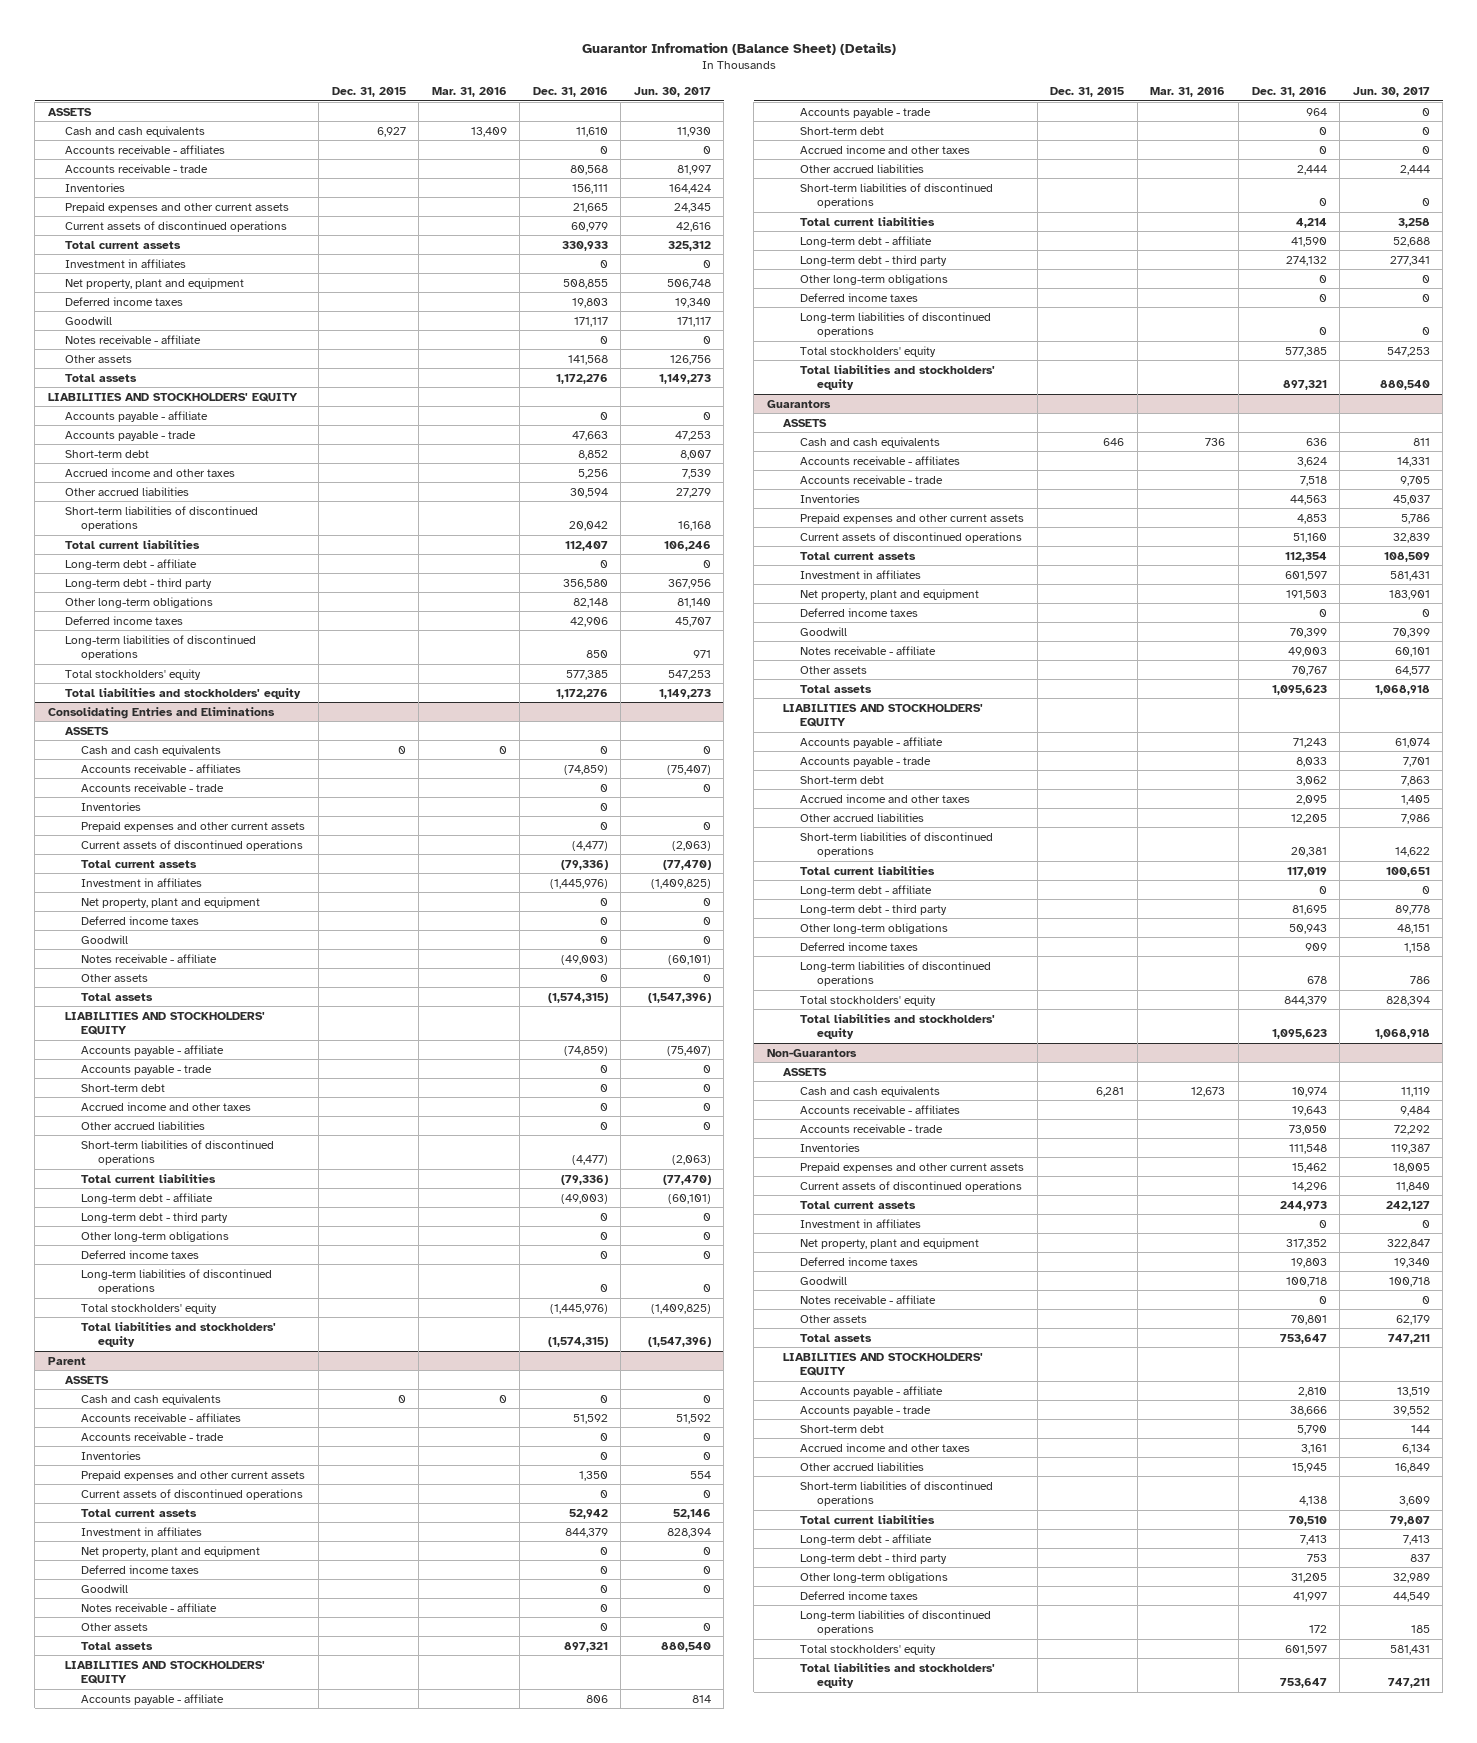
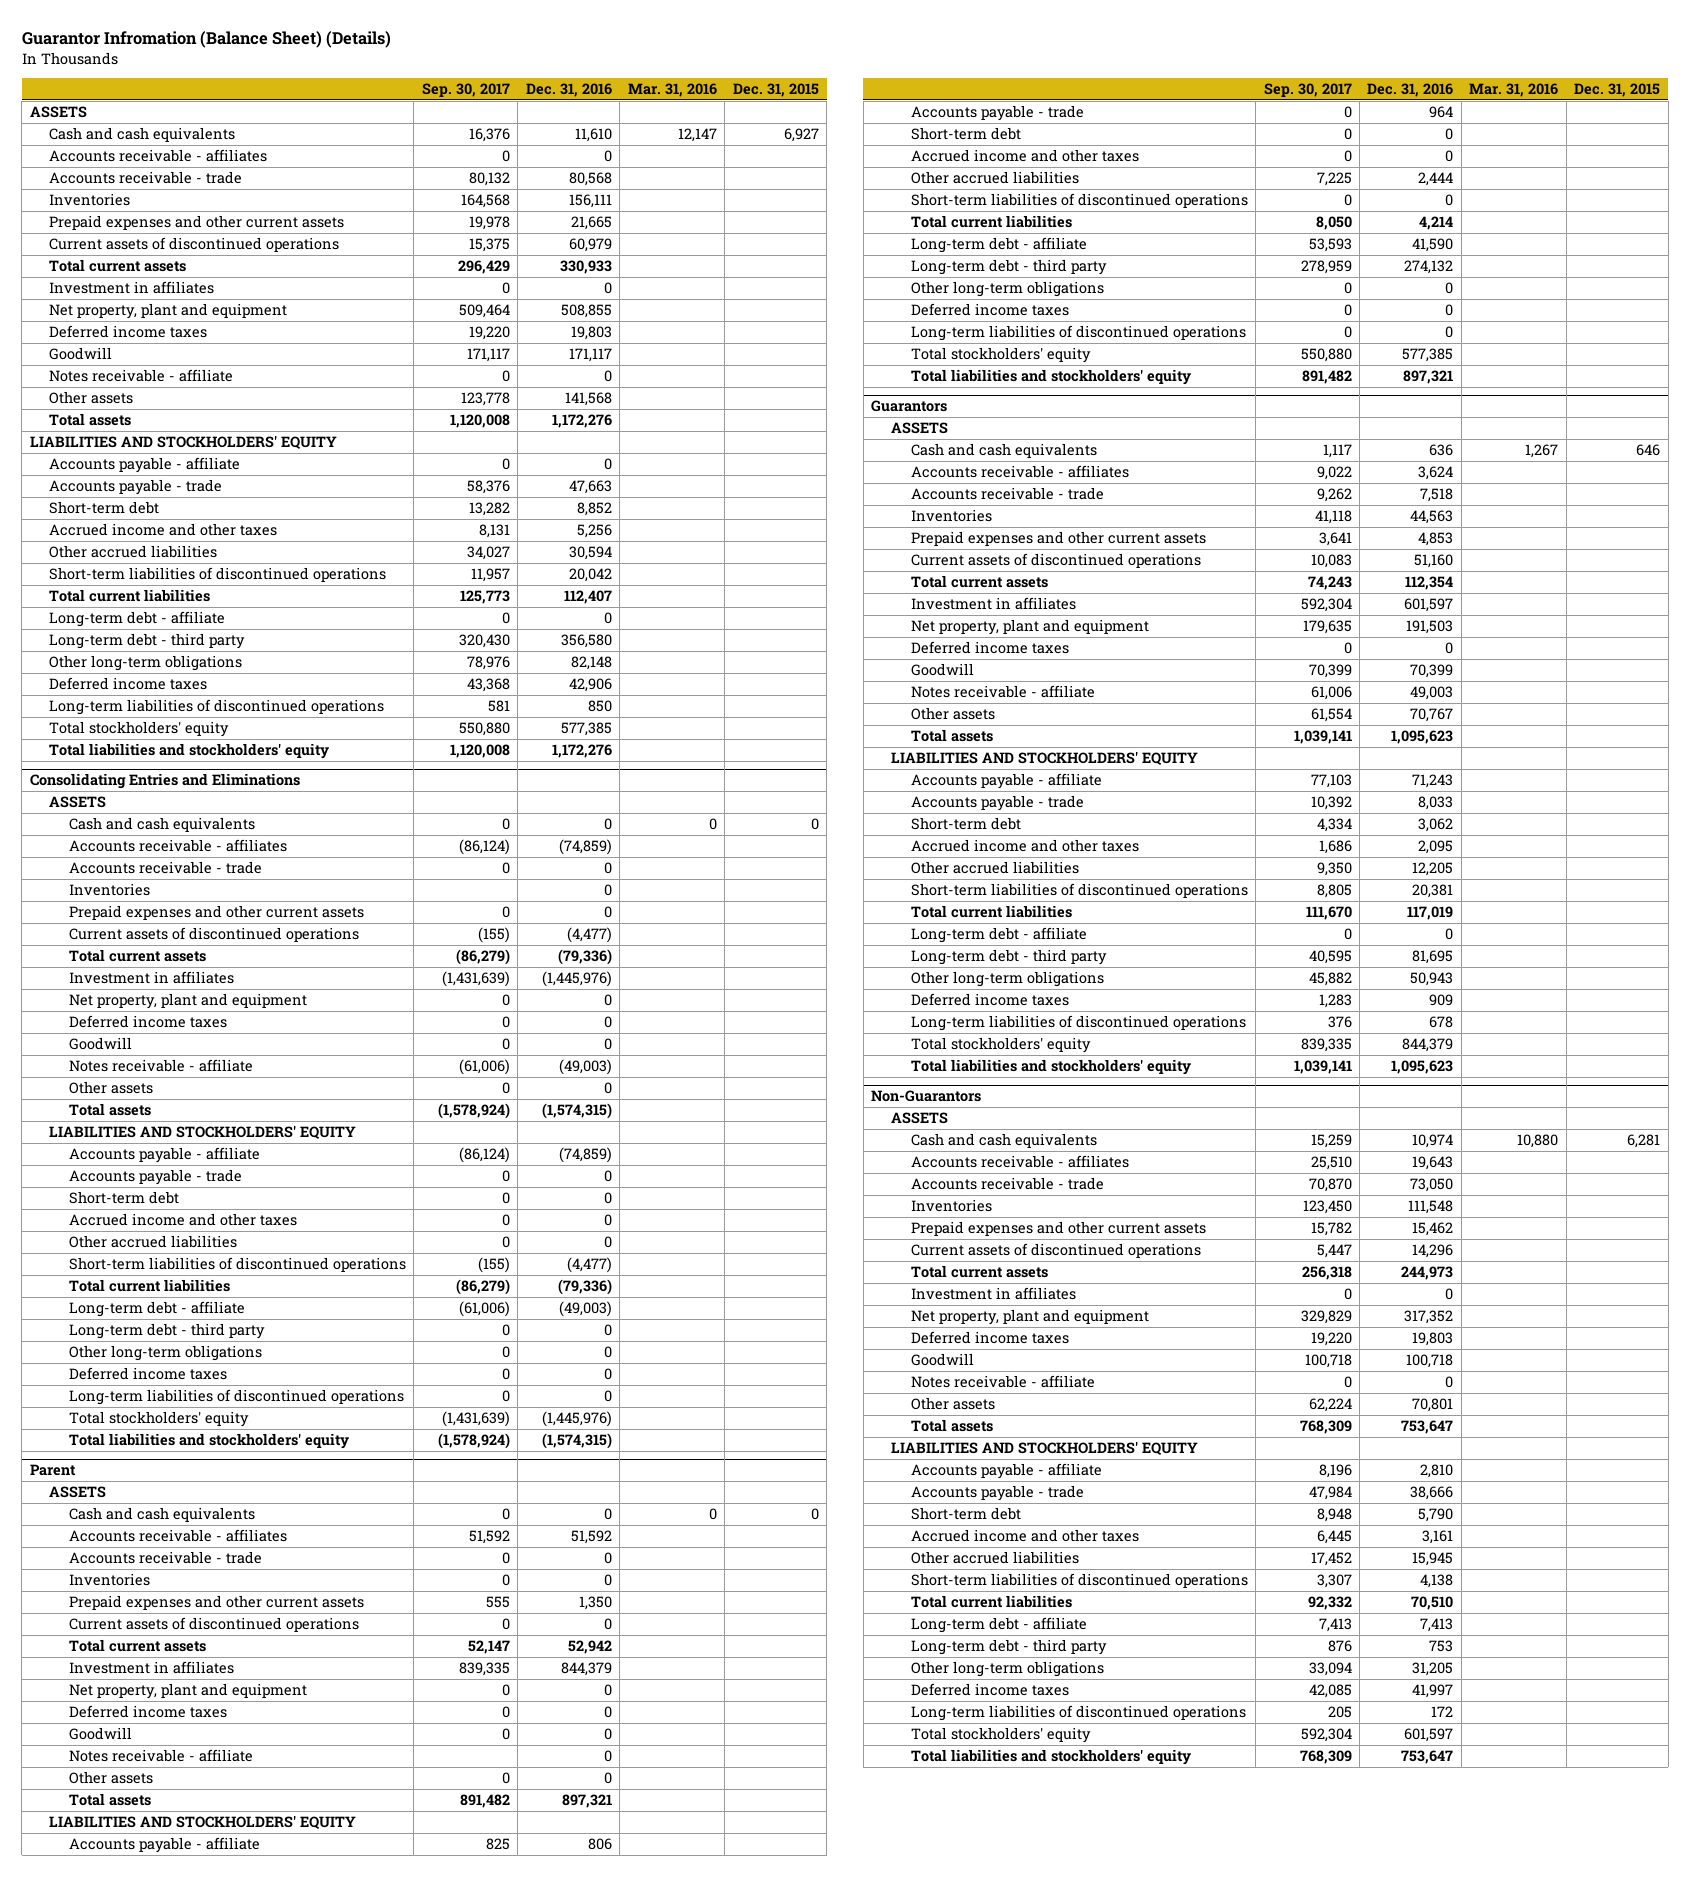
- | Dec. 31, 2015 | Mar. 31, 2016 | Dec. 31, 2016 | Jun. 30, 2017
+ | Sep. 30, 2017 | Dec. 31, 2016 | Mar. 31, 2016 | Dec. 31, 2015
- Cash and cash equivalents | 6,927 | 13,409 | 11,610 | 11,930
+ Cash and cash equivalents | 16,376 | 11,610 | 12,147 | 6,927
@ Guarantors
- Cash and cash equivalents | 646 | 736 | 636 | 811
+ Cash and cash equivalents | 1,117 | 636 | 1,267 | 646
@ Non-Guarantors
- Cash and cash equivalents | 6,281 | 12,673 | 10,974 | 11,119
+ Cash and cash equivalents | 15,259 | 10,974 | 10,880 | 6,281

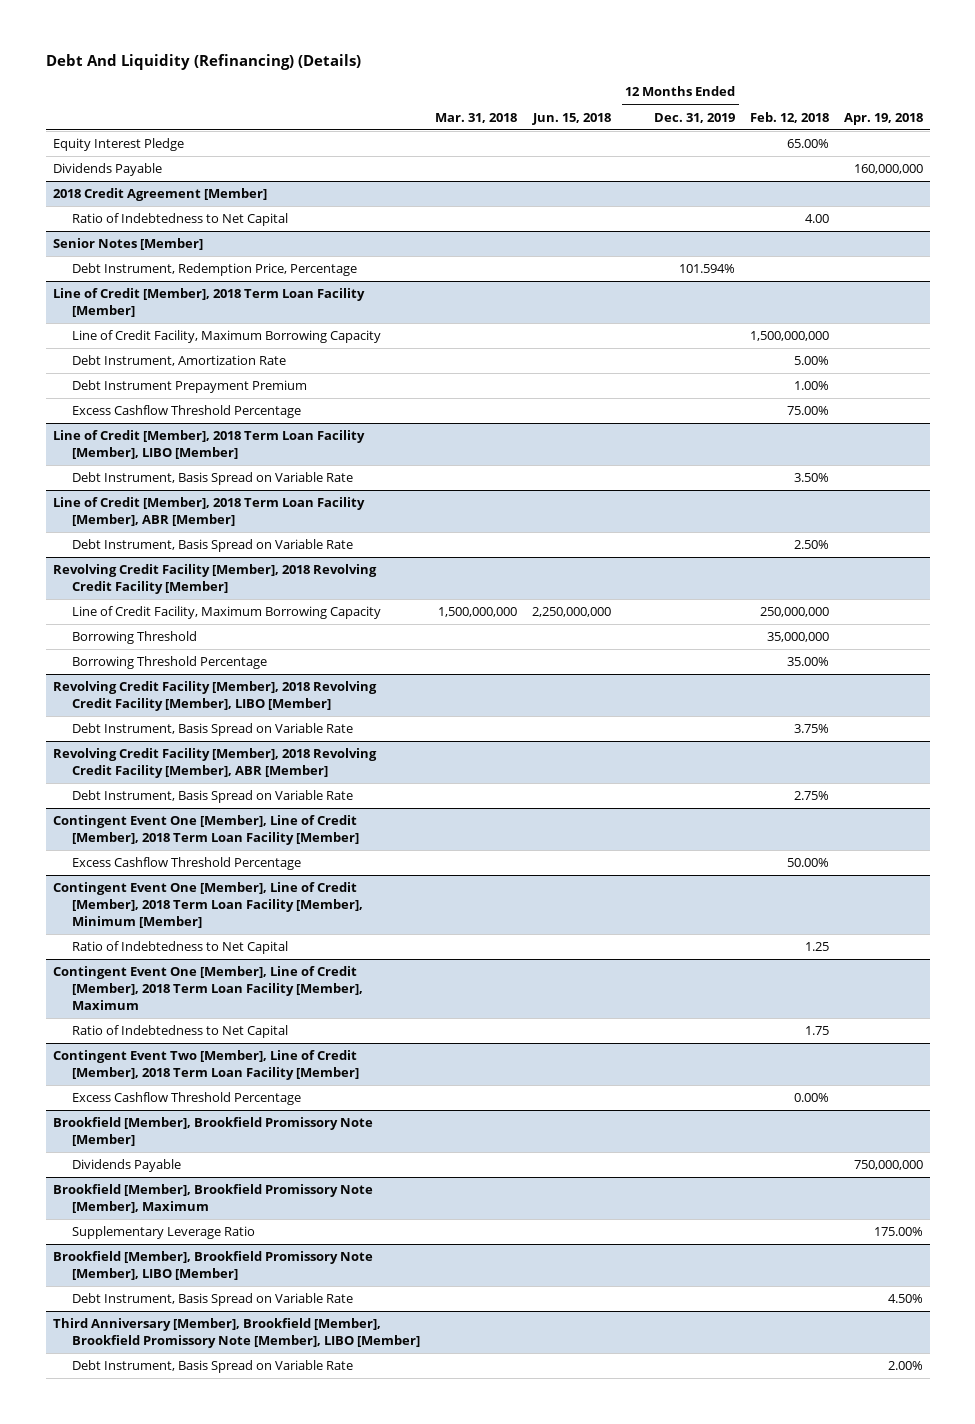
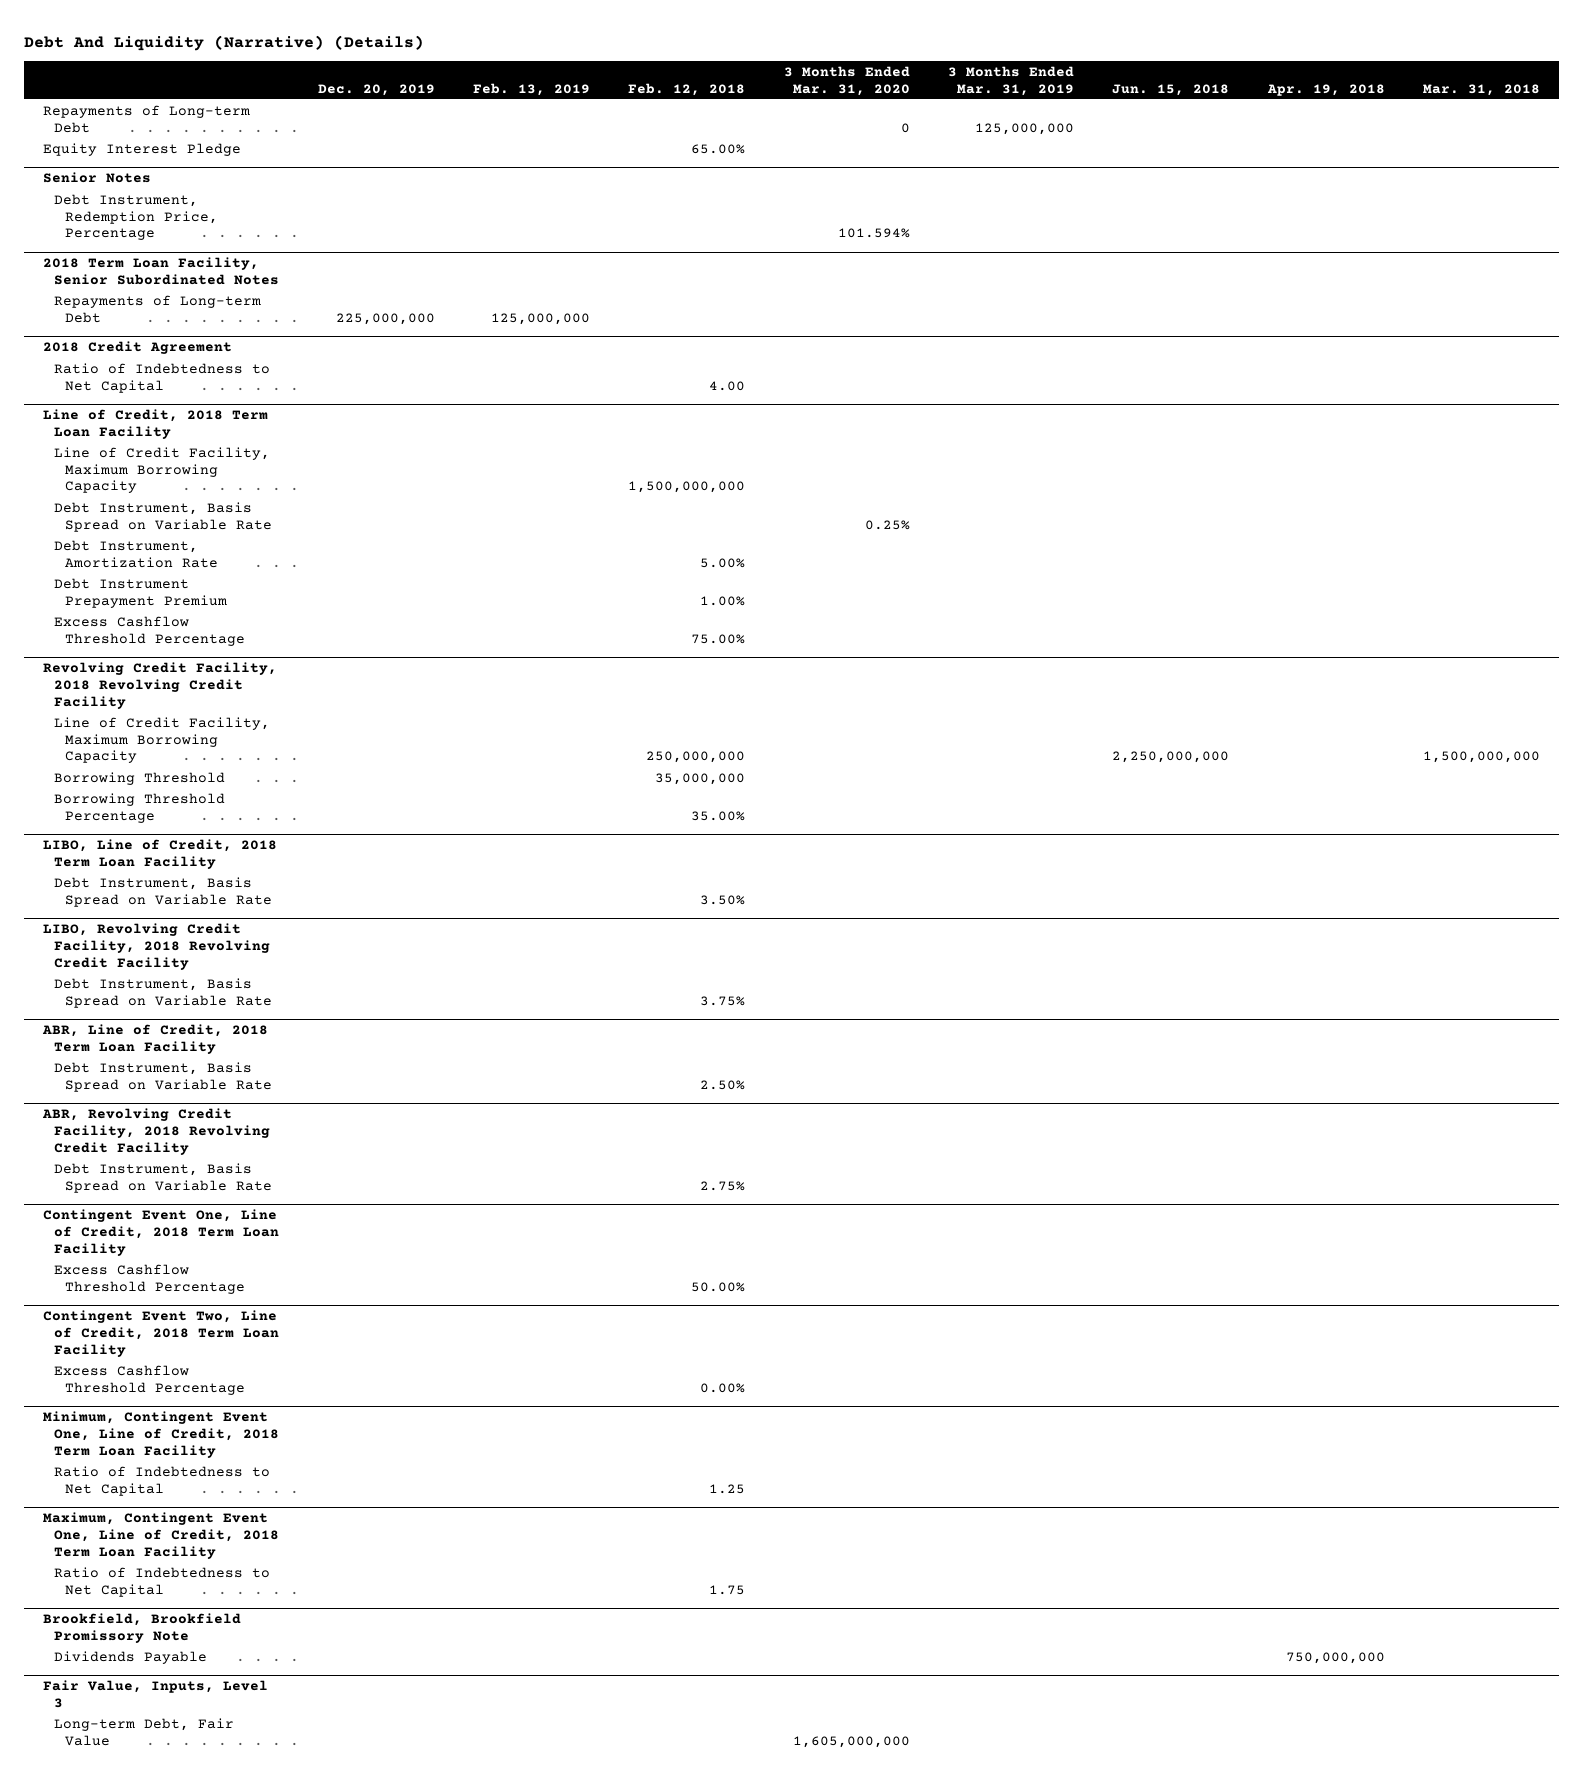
- Debt And Liquidity (Refinancing) (Details)
+ Debt And Liquidity (Narrative) (Details)
- | Mar. 31, 2018 | Jun. 15, 2018 | 12 Months Ended Dec. 31, 2019 | Feb. 12, 2018 | Apr. 19, 2018
+ | Dec. 20, 2019 | Feb. 13, 2019 | Feb. 12, 2018 | 3 Months Ended Mar. 31, 2020 | 3 Months Ended Mar. 31, 2019 | Jun. 15, 2018 | Apr. 19, 2018 | Mar. 31, 2018
+ Repayments of Long-term Debt | | | | 0 | 125,000,000 | | |
- Dividends Payable | | | | | 160,000,000
- 2018 Credit Agreement [Member]
- Ratio of Indebtedness to Net Capital | | | | 4.00 |
- Senior Notes [Member]
+ Senior Notes
- Line of Credit [Member], 2018 Term Loan Facility [Member]
+ 2018 Term Loan Facility, Senior Subordinated Notes
+ Repayments of Long-term Debt | 225,000,000 | 125,000,000 | | | | | |
+ 2018 Credit Agreement
+ Ratio of Indebtedness to Net Capital | | | 4.00 | | | | |
+ Line of Credit, 2018 Term Loan Facility
+ Debt Instrument, Basis Spread on Variable Rate | | | | 0.25% | | | |
- Line of Credit [Member], 2018 Term Loan Facility [Member], LIBO [Member]
- Debt Instrument, Basis Spread on Variable Rate | | | | 3.50% |
- Line of Credit [Member], 2018 Term Loan Facility [Member], ABR [Member]
- Debt Instrument, Basis Spread on Variable Rate | | | | 2.50% |
- Revolving Credit Facility [Member], 2018 Revolving Credit Facility [Member]
+ Revolving Credit Facility, 2018 Revolving Credit Facility
- Revolving Credit Facility [Member], 2018 Revolving Credit Facility [Member], LIBO [Member]
+ LIBO, Line of Credit, 2018 Term Loan Facility
+ Debt Instrument, Basis Spread on Variable Rate | | | 3.50% | | | | |
+ LIBO, Revolving Credit Facility, 2018 Revolving Credit Facility
- Revolving Credit Facility [Member], 2018 Revolving Credit Facility [Member], ABR [Member]
+ ABR, Line of Credit, 2018 Term Loan Facility
+ Debt Instrument, Basis Spread on Variable Rate | | | 2.50% | | | | |
+ ABR, Revolving Credit Facility, 2018 Revolving Credit Facility
- Contingent Event One [Member], Line of Credit [Member], 2018 Term Loan Facility [Member]
+ Contingent Event One, Line of Credit, 2018 Term Loan Facility
- Contingent Event One [Member], Line of Credit [Member], 2018 Term Loan Facility [Member], Minimum [Member]
+ Contingent Event Two, Line of Credit, 2018 Term Loan Facility
+ Excess Cashflow Threshold Percentage | | | 0.00% | | | | |
+ Minimum, Contingent Event One, Line of Credit, 2018 Term Loan Facility
- Contingent Event One [Member], Line of Credit [Member], 2018 Term Loan Facility [Member], Maximum
+ Maximum, Contingent Event One, Line of Credit, 2018 Term Loan Facility
- Contingent Event Two [Member], Line of Credit [Member], 2018 Term Loan Facility [Member]
- Excess Cashflow Threshold Percentage | | | | 0.00% |
- Brookfield [Member], Brookfield Promissory Note [Member]
+ Brookfield, Brookfield Promissory Note
- Brookfield [Member], Brookfield Promissory Note [Member], Maximum
- Supplementary Leverage Ratio | | | | | 175.00%
- Brookfield [Member], Brookfield Promissory Note [Member], LIBO [Member]
- Debt Instrument, Basis Spread on Variable Rate | | | | | 4.50%
- Third Anniversary [Member], Brookfield [Member], Brookfield Promissory Note [Member], LIBO [Member]
- Debt Instrument, Basis Spread on Variable Rate | | | | | 2.00%
+ Fair Value, Inputs, Level 3
+ Long-term Debt, Fair Value | | | | 1,605,000,000 | | | |

